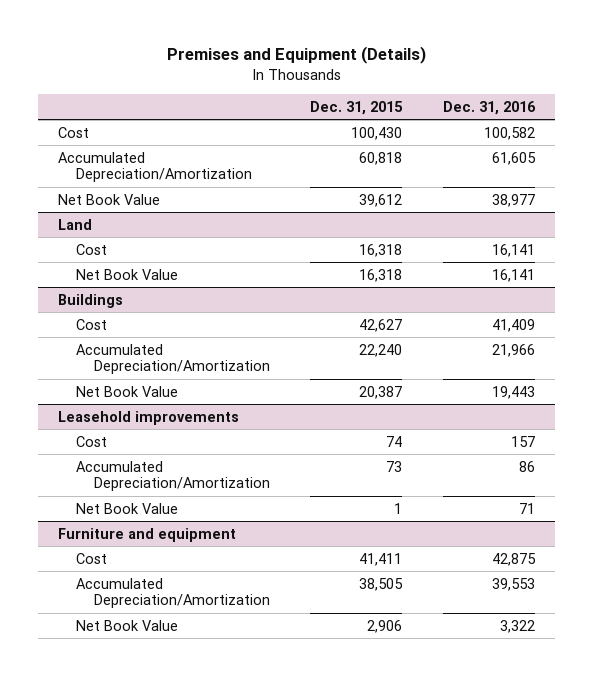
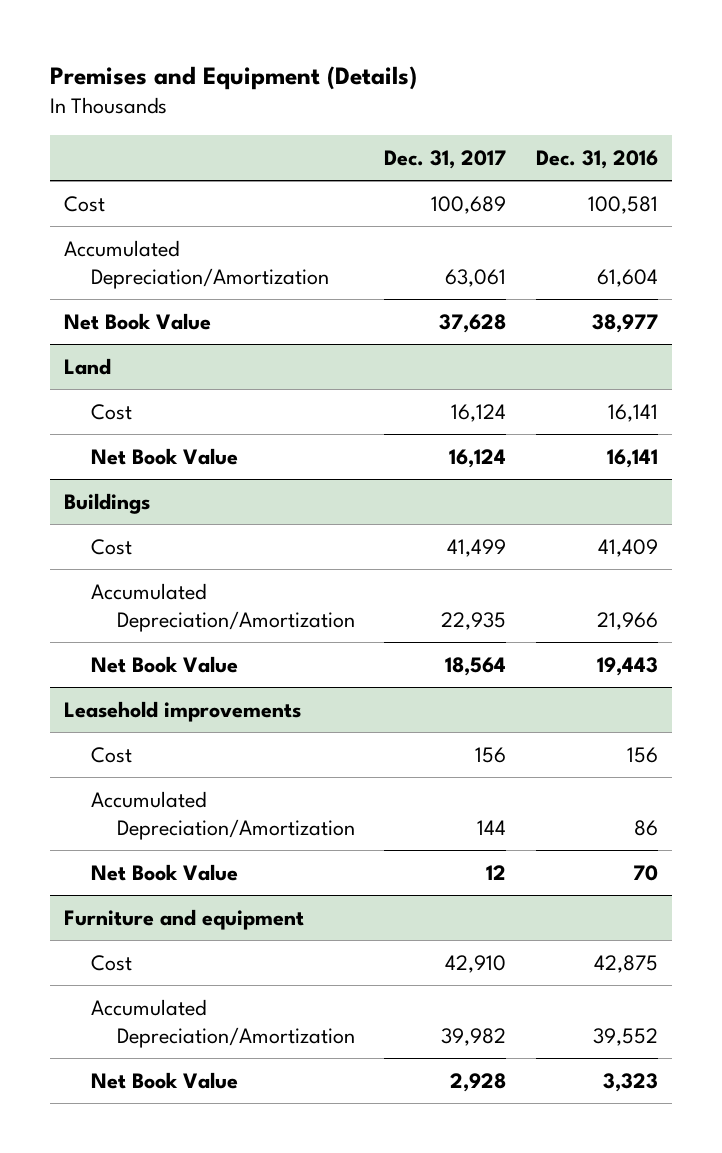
- | Dec. 31, 2015 | Dec. 31, 2016
+ | Dec. 31, 2017 | Dec. 31, 2016
- Cost | 100,430 | 100,582
- Accumulated Depreciation/Amortization | 60,818 | 61,605
+ Cost | 100,689 | 100,581
+ Accumulated Depreciation/Amortization | 63,061 | 61,604
@ Leasehold improvements
- Cost | 74 | 157
+ Cost | 156 | 156
- Net Book Value | 1 | 71
+ Net Book Value | 12 | 70
@ Furniture and equipment
- Accumulated Depreciation/Amortization | 38,505 | 39,553
- Net Book Value | 2,906 | 3,322
+ Accumulated Depreciation/Amortization | 39,982 | 39,552
+ Net Book Value | 2,928 | 3,323

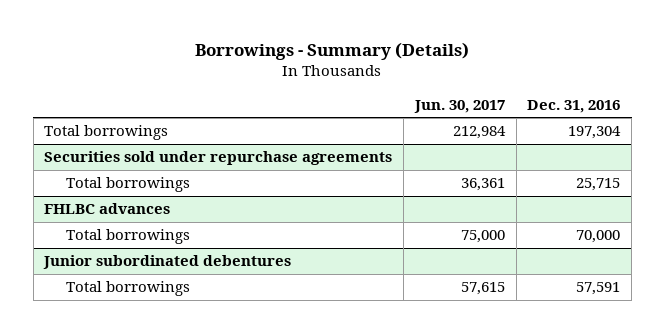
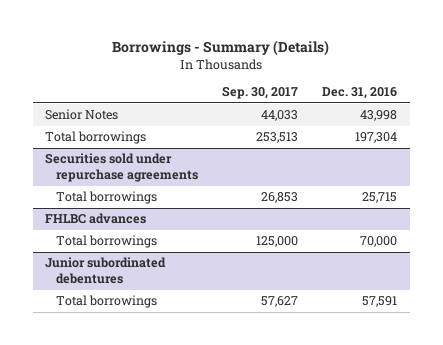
- | Jun. 30, 2017 | Dec. 31, 2016
+ | Sep. 30, 2017 | Dec. 31, 2016
+ Senior Notes | 44,033 | 43,998

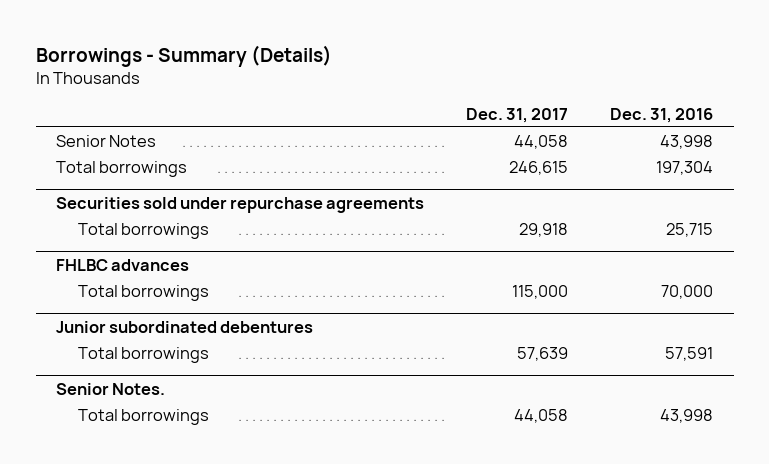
- | Sep. 30, 2017 | Dec. 31, 2016
+ | Dec. 31, 2017 | Dec. 31, 2016
+ Senior Notes.
+ Total borrowings | 44,058 | 43,998

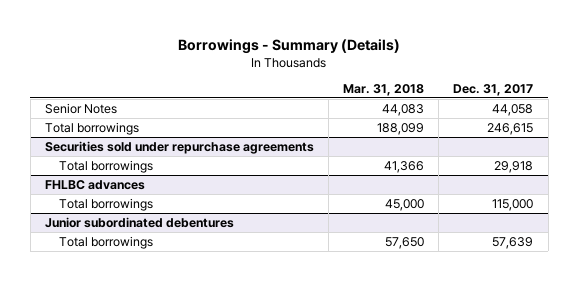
- | Dec. 31, 2017 | Dec. 31, 2016
+ | Mar. 31, 2018 | Dec. 31, 2017
- Senior Notes.
- Total borrowings | 44,058 | 43,998

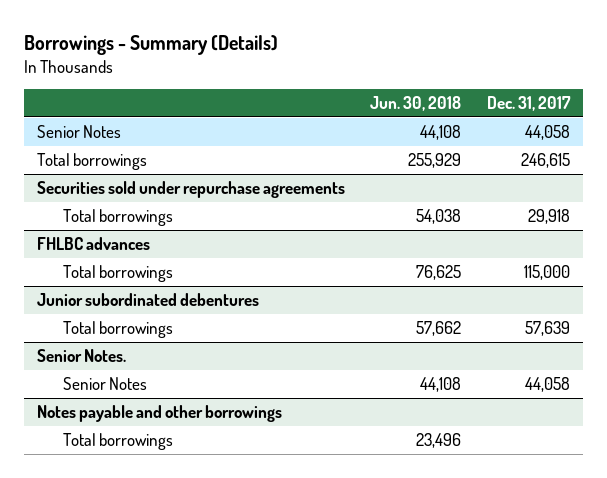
- | Mar. 31, 2018 | Dec. 31, 2017
+ | Jun. 30, 2018 | Dec. 31, 2017
+ Senior Notes.
+ Senior Notes | 44,108 | 44,058
+ Notes payable and other borrowings
+ Total borrowings | 23,496 |

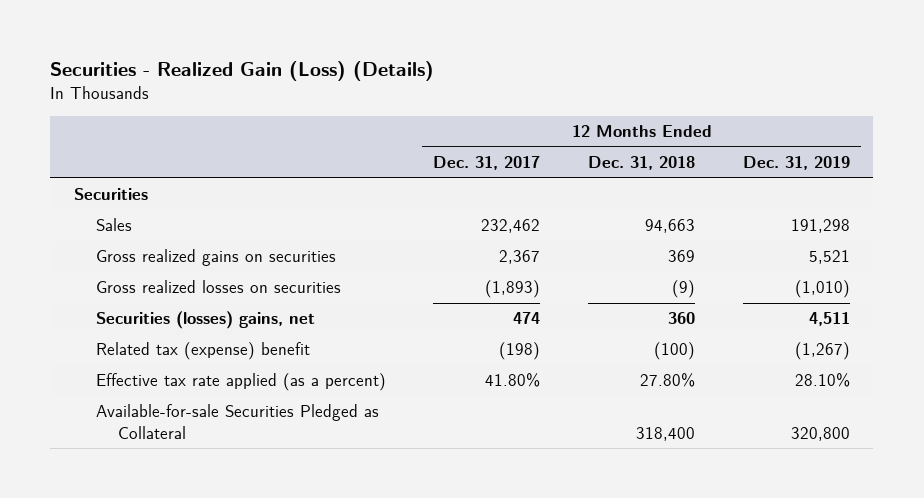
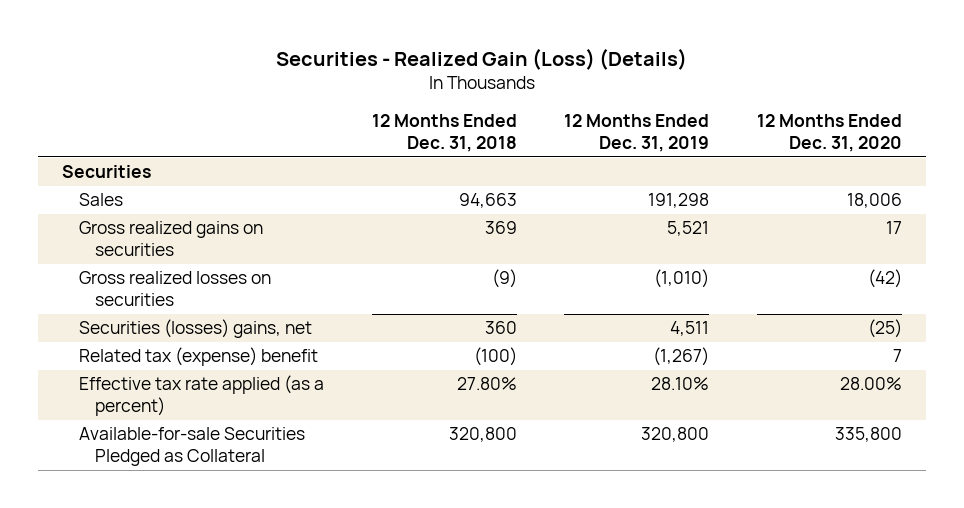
- | 12 Months Ended Dec. 31, 2017 | 12 Months Ended Dec. 31, 2018 | 12 Months Ended Dec. 31, 2019
+ | 12 Months Ended Dec. 31, 2018 | 12 Months Ended Dec. 31, 2019 | 12 Months Ended Dec. 31, 2020
- Available-for-sale Securities Pledged as Collateral | | 318,400 | 320,800
+ Available-for-sale Securities Pledged as Collateral | 320,800 | 320,800 | 335,800

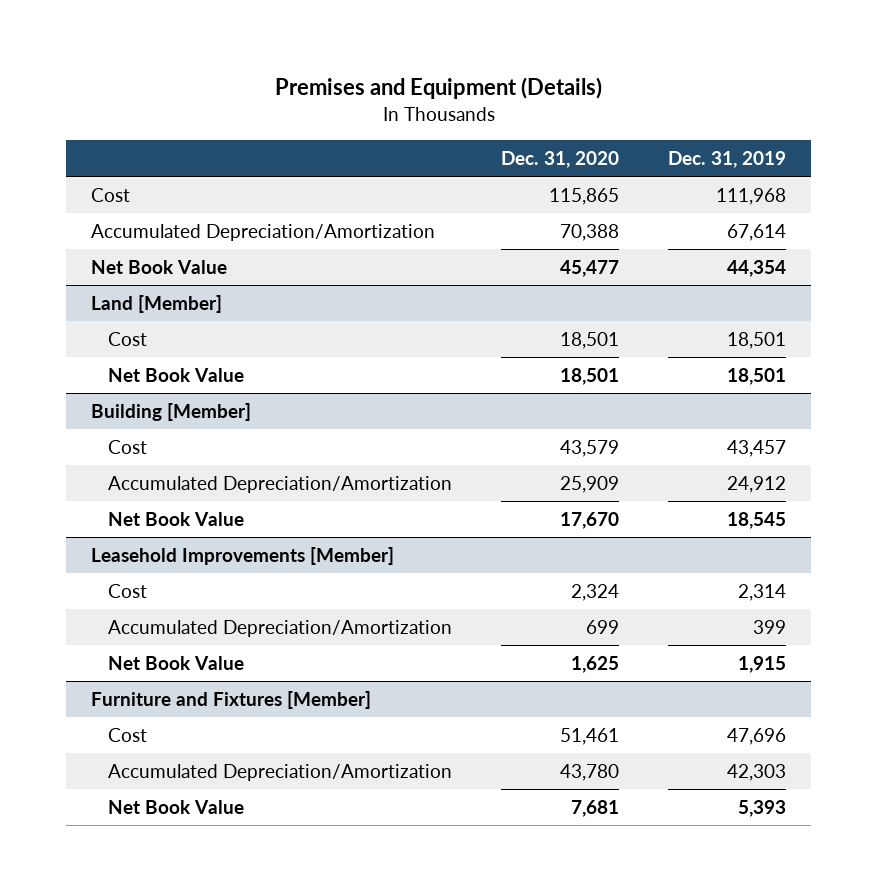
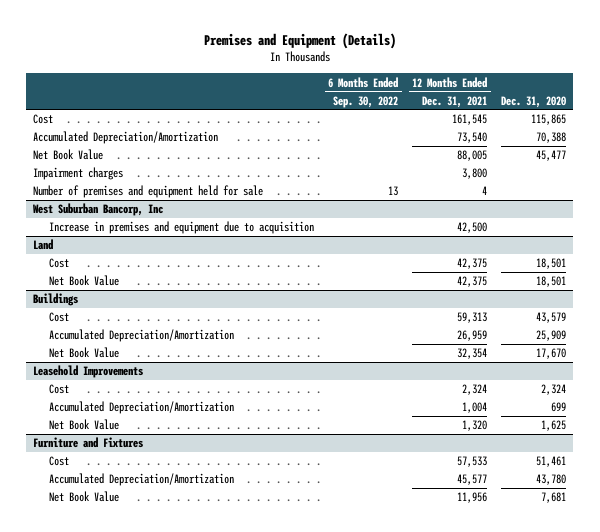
- | Dec. 31, 2020 | Dec. 31, 2019
+ | 6 Months Ended Sep. 30, 2022 | 12 Months Ended Dec. 31, 2021 | Dec. 31, 2020
- Land [Member]
+ Impairment charges | | 3,800 |
+ Number of premises and equipment held for sale | 13 | 4 |
+ West Suburban Bancorp, Inc
+ Increase in premises and equipment due to acquisition | | 42,500 |
+ Land
- Building [Member]
+ Buildings
- Leasehold Improvements [Member]
+ Leasehold Improvements
- Furniture and Fixtures [Member]
+ Furniture and Fixtures

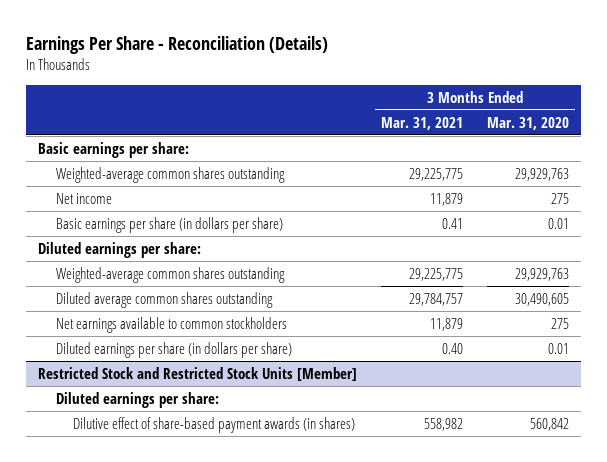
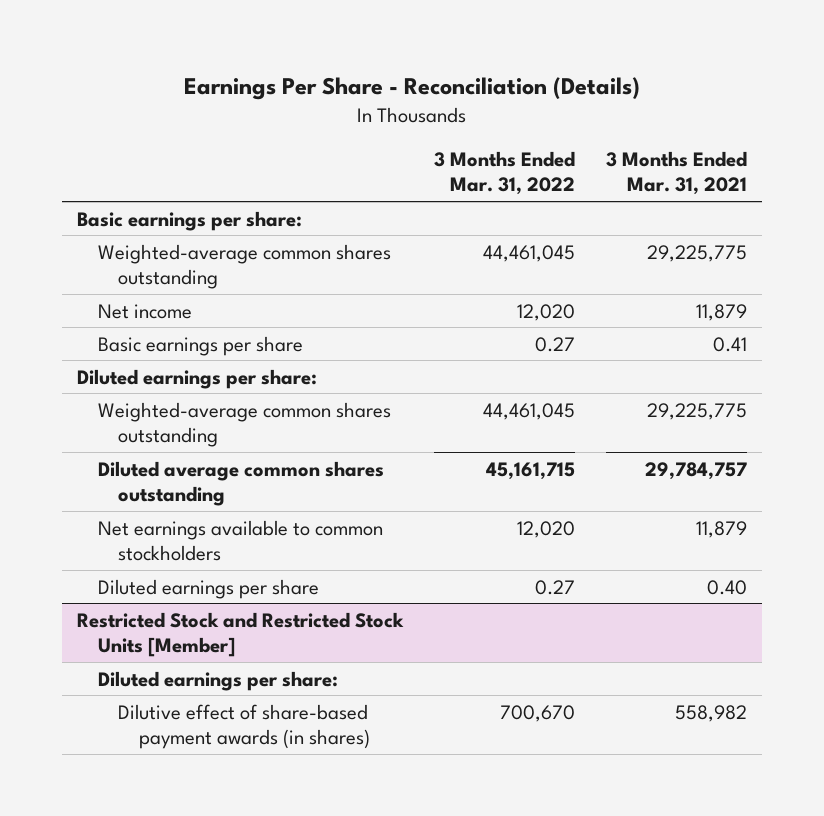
- | 3 Months Ended Mar. 31, 2021 | 3 Months Ended Mar. 31, 2020
+ | 3 Months Ended Mar. 31, 2022 | 3 Months Ended Mar. 31, 2021
- Basic earnings per share (in dollars per share) | 0.41 | 0.01
+ Basic earnings per share | 0.27 | 0.41
- Diluted earnings per share (in dollars per share) | 0.40 | 0.01
+ Diluted earnings per share | 0.27 | 0.40

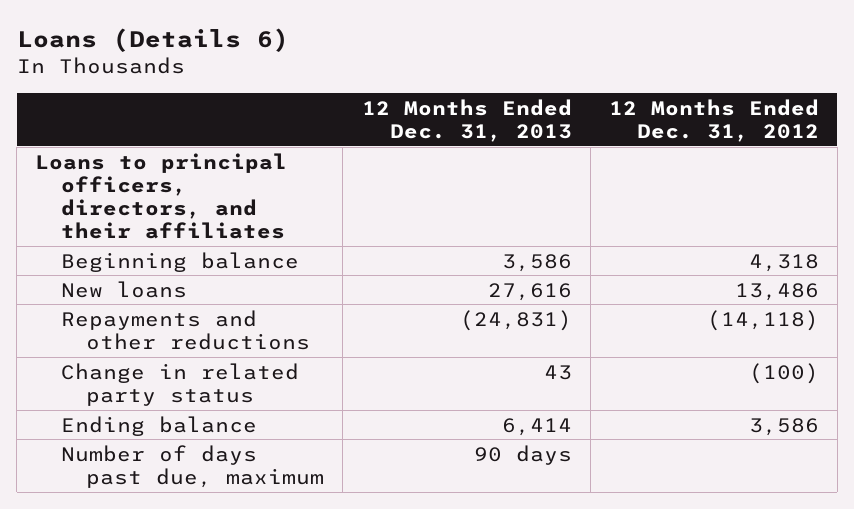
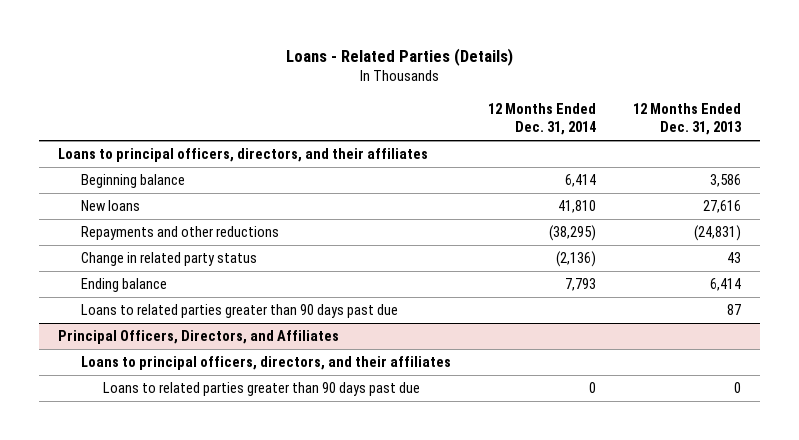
- Loans (Details 6)
+ Loans - Related Parties (Details)
- | 12 Months Ended Dec. 31, 2013 | 12 Months Ended Dec. 31, 2012
+ | 12 Months Ended Dec. 31, 2014 | 12 Months Ended Dec. 31, 2013
- Number of days past due, maximum | 90 days |
+ Loans to related parties greater than 90 days past due | | 87
+ Principal Officers, Directors, and Affiliates
+ Loans to principal officers, directors, and their affiliates
+ Loans to related parties greater than 90 days past due | 0 | 0

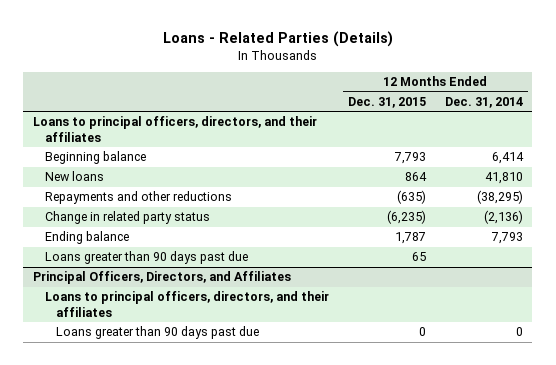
- | 12 Months Ended Dec. 31, 2014 | 12 Months Ended Dec. 31, 2013
+ | 12 Months Ended Dec. 31, 2015 | 12 Months Ended Dec. 31, 2014
- Loans to related parties greater than 90 days past due | | 87
+ Loans greater than 90 days past due | 65 |
@ Principal Officers, Directors, and Affiliates
- Loans to related parties greater than 90 days past due | 0 | 0
+ Loans greater than 90 days past due | 0 | 0

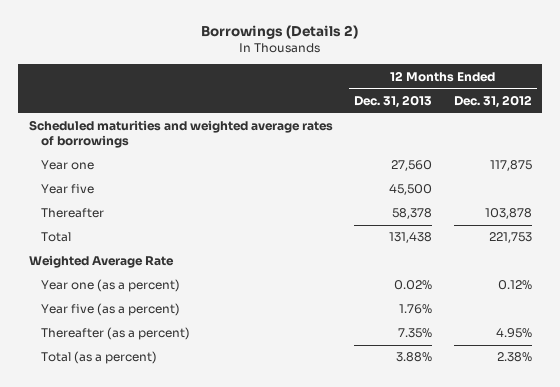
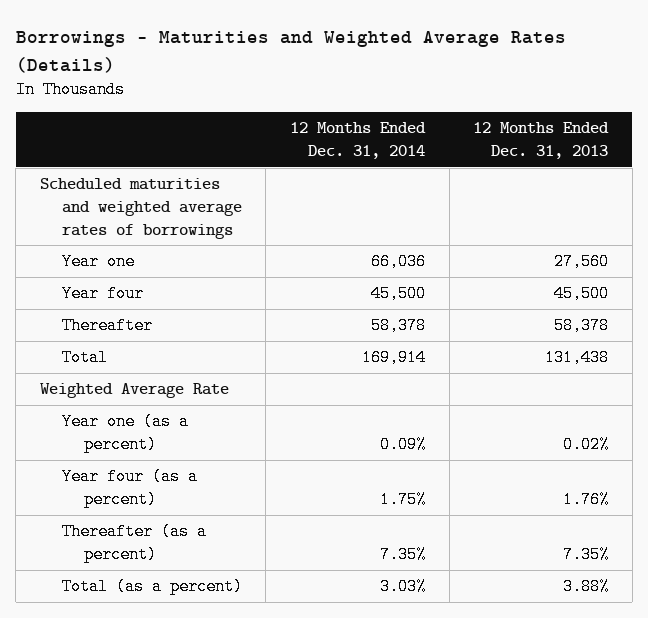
- Borrowings (Details 2)
+ Borrowings - Maturities and Weighted Average Rates (Details)
- | 12 Months Ended Dec. 31, 2013 | 12 Months Ended Dec. 31, 2012
+ | 12 Months Ended Dec. 31, 2014 | 12 Months Ended Dec. 31, 2013
- Year five | 45,500 |
+ Year four | 45,500 | 45,500
- Year five (as a percent) | 1.76% |
+ Year four (as a percent) | 1.75% | 1.76%

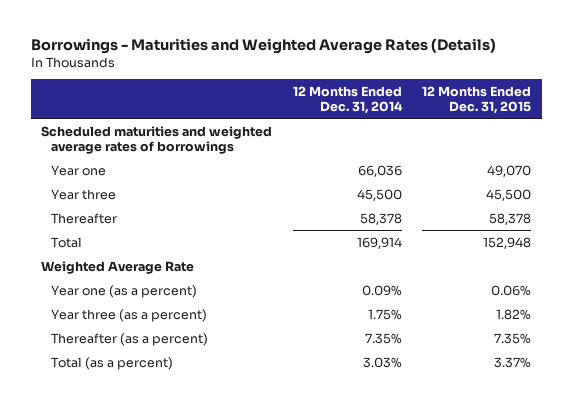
- | 12 Months Ended Dec. 31, 2014 | 12 Months Ended Dec. 31, 2013
+ | 12 Months Ended Dec. 31, 2014 | 12 Months Ended Dec. 31, 2015
- Year four | 45,500 | 45,500
+ Year three | 45,500 | 45,500
- Year four (as a percent) | 1.75% | 1.76%
+ Year three (as a percent) | 1.75% | 1.82%

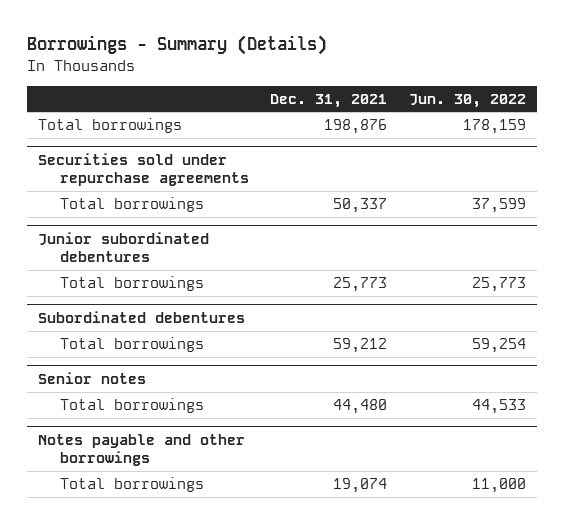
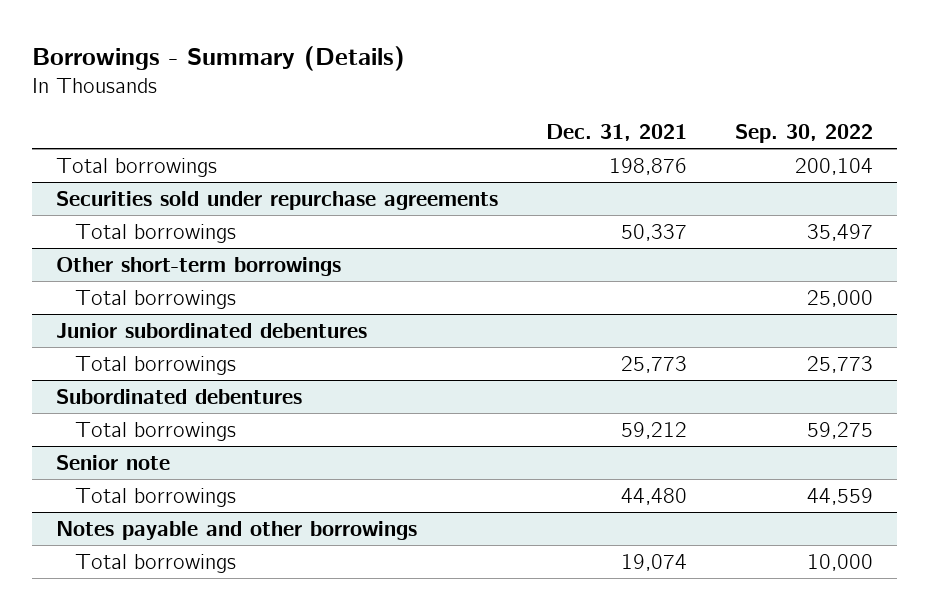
- | Dec. 31, 2021 | Jun. 30, 2022
+ | Dec. 31, 2021 | Sep. 30, 2022
+ Other short-term borrowings
+ Total borrowings | | 25,000
- Senior notes
+ Senior note

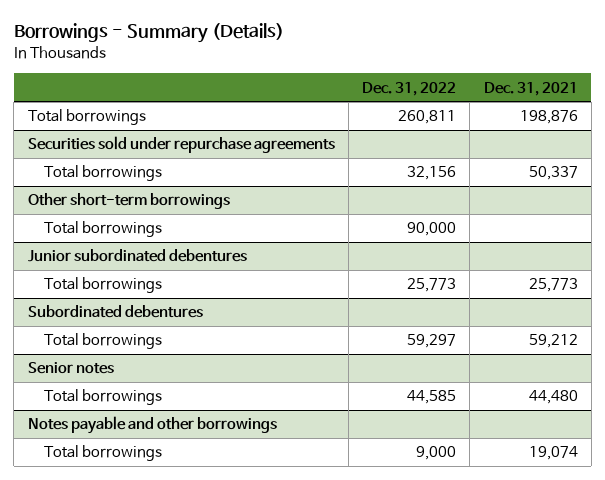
- | Dec. 31, 2021 | Sep. 30, 2022
+ | Dec. 31, 2022 | Dec. 31, 2021
- Senior note
+ Senior notes

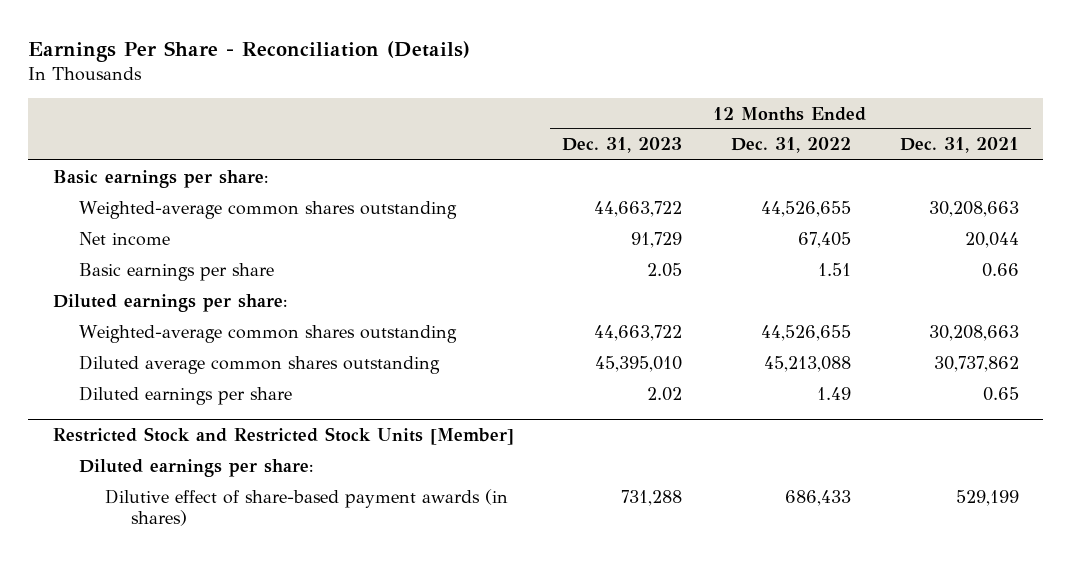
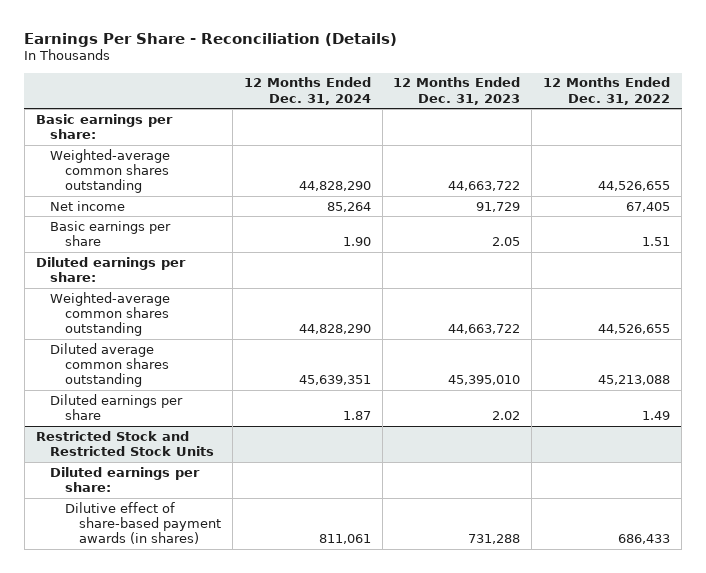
- | 12 Months Ended Dec. 31, 2023 | 12 Months Ended Dec. 31, 2022 | 12 Months Ended Dec. 31, 2021
+ | 12 Months Ended Dec. 31, 2024 | 12 Months Ended Dec. 31, 2023 | 12 Months Ended Dec. 31, 2022
- Restricted Stock and Restricted Stock Units [Member]
+ Restricted Stock and Restricted Stock Units

